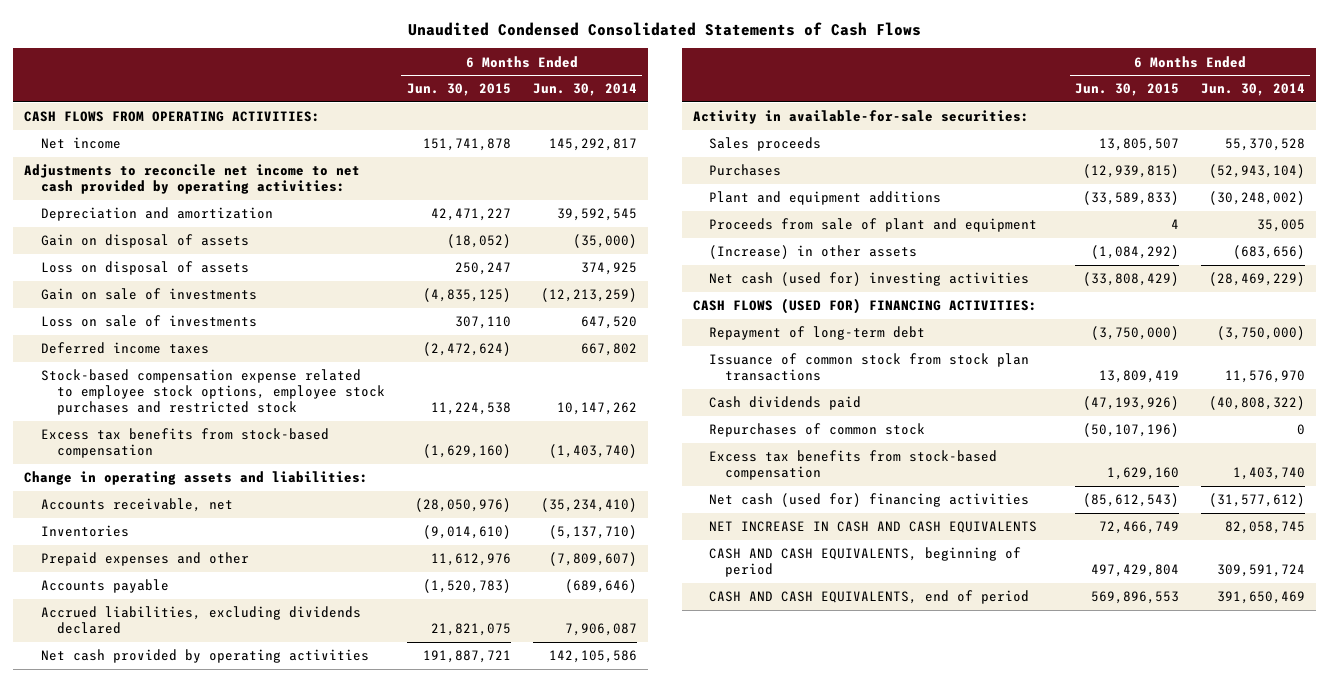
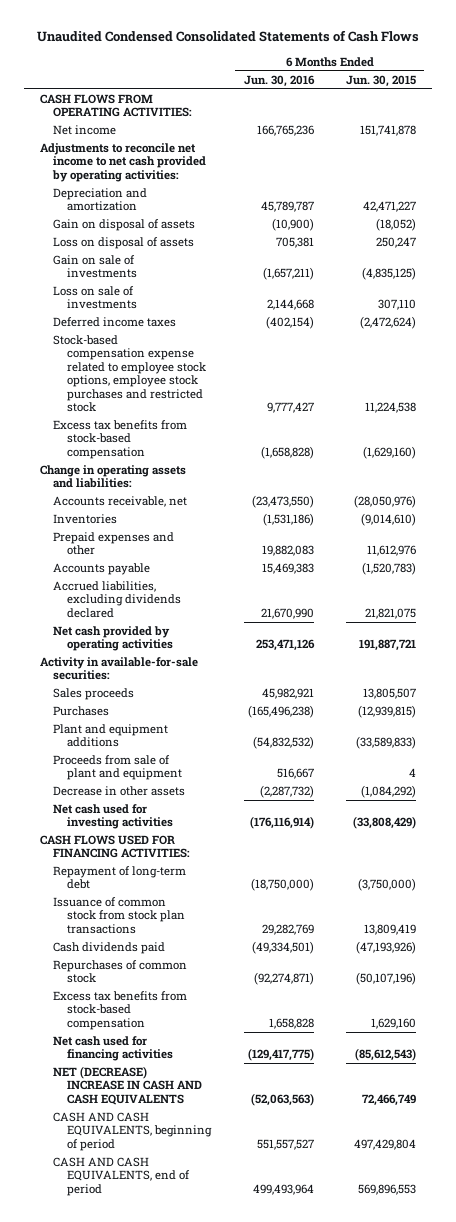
- | 6 Months Ended Jun. 30, 2015 | 6 Months Ended Jun. 30, 2014
+ | 6 Months Ended Jun. 30, 2016 | 6 Months Ended Jun. 30, 2015
- (Increase) in other assets | (1,084,292) | (683,656)
- Net cash (used for) investing activities | (33,808,429) | (28,469,229)
- CASH FLOWS (USED FOR) FINANCING ACTIVITIES:
+ Decrease in other assets | (2,287,732) | (1,084,292)
+ Net cash used for investing activities | (176,116,914) | (33,808,429)
+ CASH FLOWS USED FOR FINANCING ACTIVITIES:
- Net cash (used for) financing activities | (85,612,543) | (31,577,612)
- NET INCREASE IN CASH AND CASH EQUIVALENTS | 72,466,749 | 82,058,745
+ Net cash used for financing activities | (129,417,775) | (85,612,543)
+ NET (DECREASE) INCREASE IN CASH AND CASH EQUIVALENTS | (52,063,563) | 72,466,749

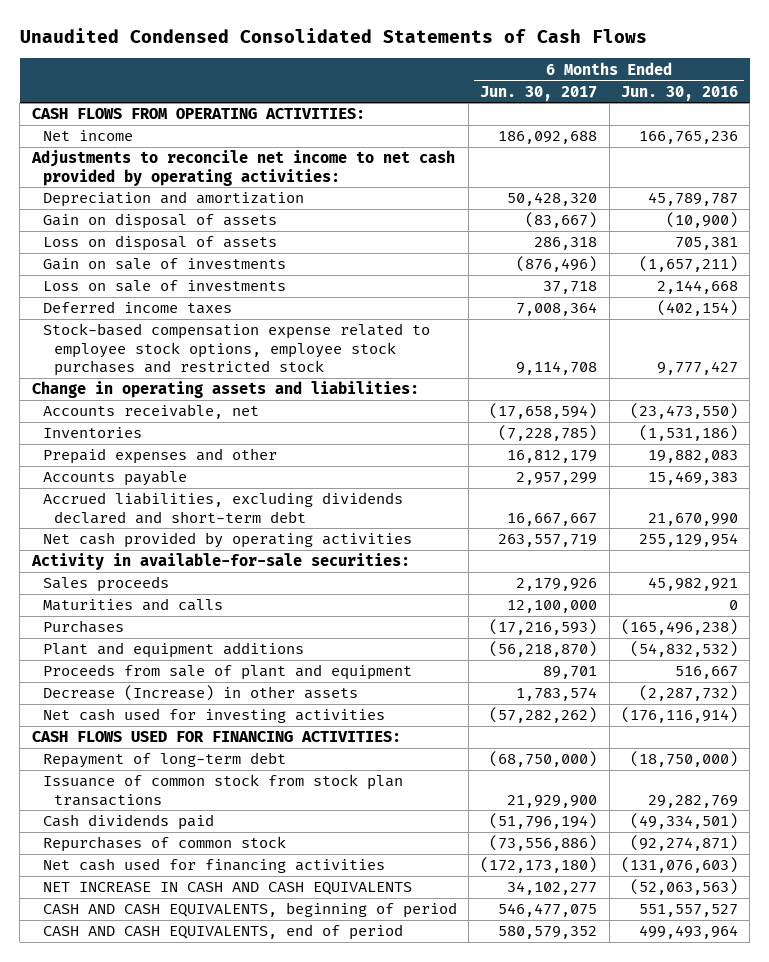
- | 6 Months Ended Jun. 30, 2016 | 6 Months Ended Jun. 30, 2015
+ | 6 Months Ended Jun. 30, 2017 | 6 Months Ended Jun. 30, 2016
- Excess tax benefits from stock-based compensation | (1,658,828) | (1,629,160)
- Accrued liabilities, excluding dividends declared | 21,670,990 | 21,821,075
- Net cash provided by operating activities | 253,471,126 | 191,887,721
+ Accrued liabilities, excluding dividends declared and short-term debt | 16,667,667 | 21,670,990
+ Net cash provided by operating activities | 263,557,719 | 255,129,954
+ Maturities and calls | 12,100,000 | 0
- Decrease in other assets | (2,287,732) | (1,084,292)
+ Decrease (Increase) in other assets | 1,783,574 | (2,287,732)
- Excess tax benefits from stock-based compensation | 1,658,828 | 1,629,160
- Net cash used for financing activities | (129,417,775) | (85,612,543)
- NET (DECREASE) INCREASE IN CASH AND CASH EQUIVALENTS | (52,063,563) | 72,466,749
+ Net cash used for financing activities | (172,173,180) | (131,076,603)
+ NET INCREASE IN CASH AND CASH EQUIVALENTS | 34,102,277 | (52,063,563)

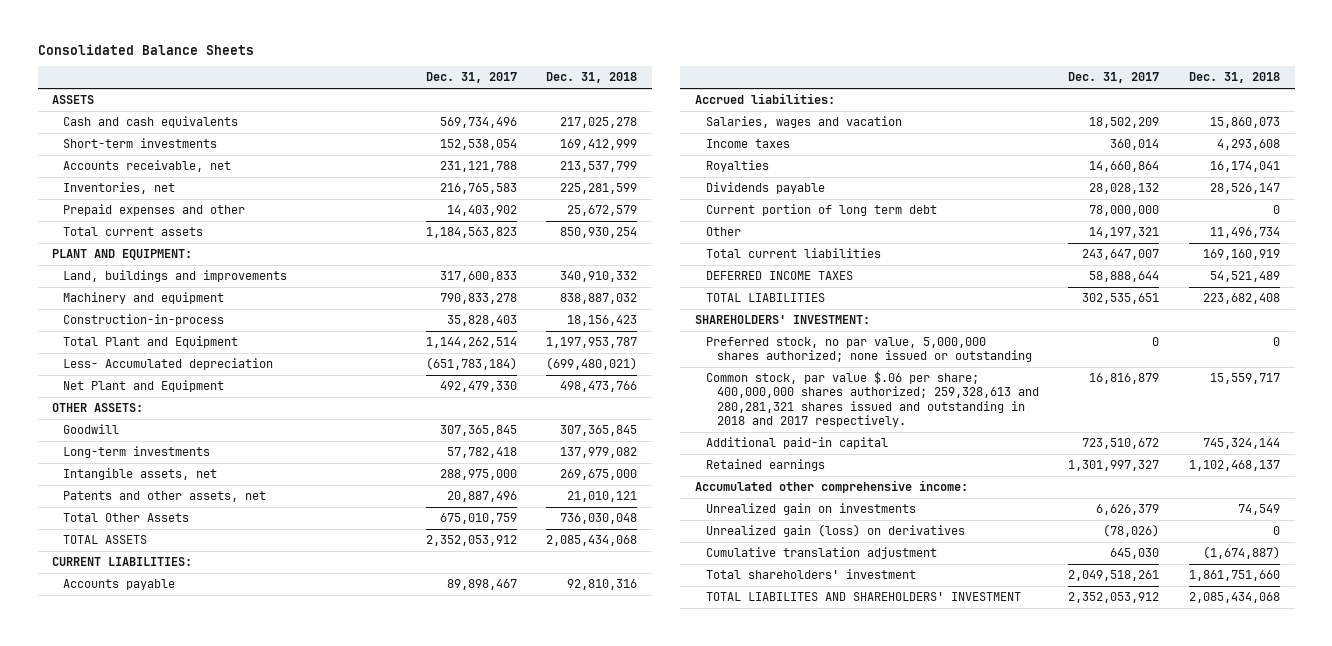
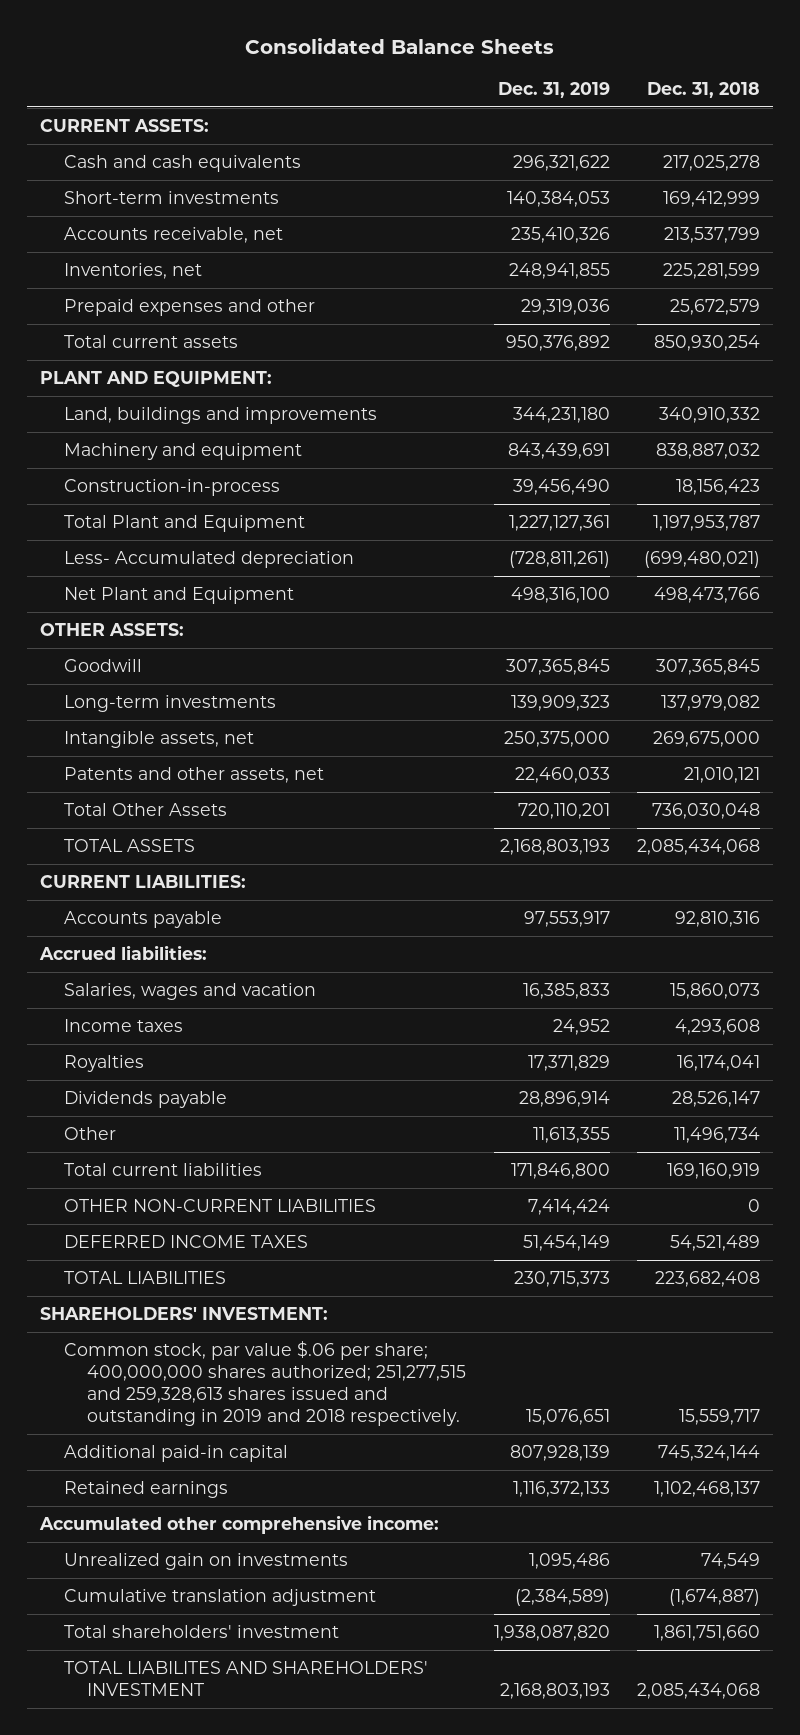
- | Dec. 31, 2017 | Dec. 31, 2018
+ | Dec. 31, 2019 | Dec. 31, 2018
- ASSETS
+ CURRENT ASSETS:
- Current portion of long term debt | 78,000,000 | 0
+ OTHER NON-CURRENT LIABILITIES | 7,414,424 | 0
- Preferred stock, no par value, 5,000,000 shares authorized; none issued or outstanding | 0 | 0
- Common stock, par value $.06 per share; 400,000,000 shares authorized; 259,328,613 and 280,281,321 shares issued and outstanding in 2018 and 2017 respectively. | 16,816,879 | 15,559,717
+ Common stock, par value $.06 per share; 400,000,000 shares authorized; 251,277,515 and 259,328,613 shares issued and outstanding in 2019 and 2018 respectively. | 15,076,651 | 15,559,717
- Unrealized gain (loss) on derivatives | (78,026) | 0

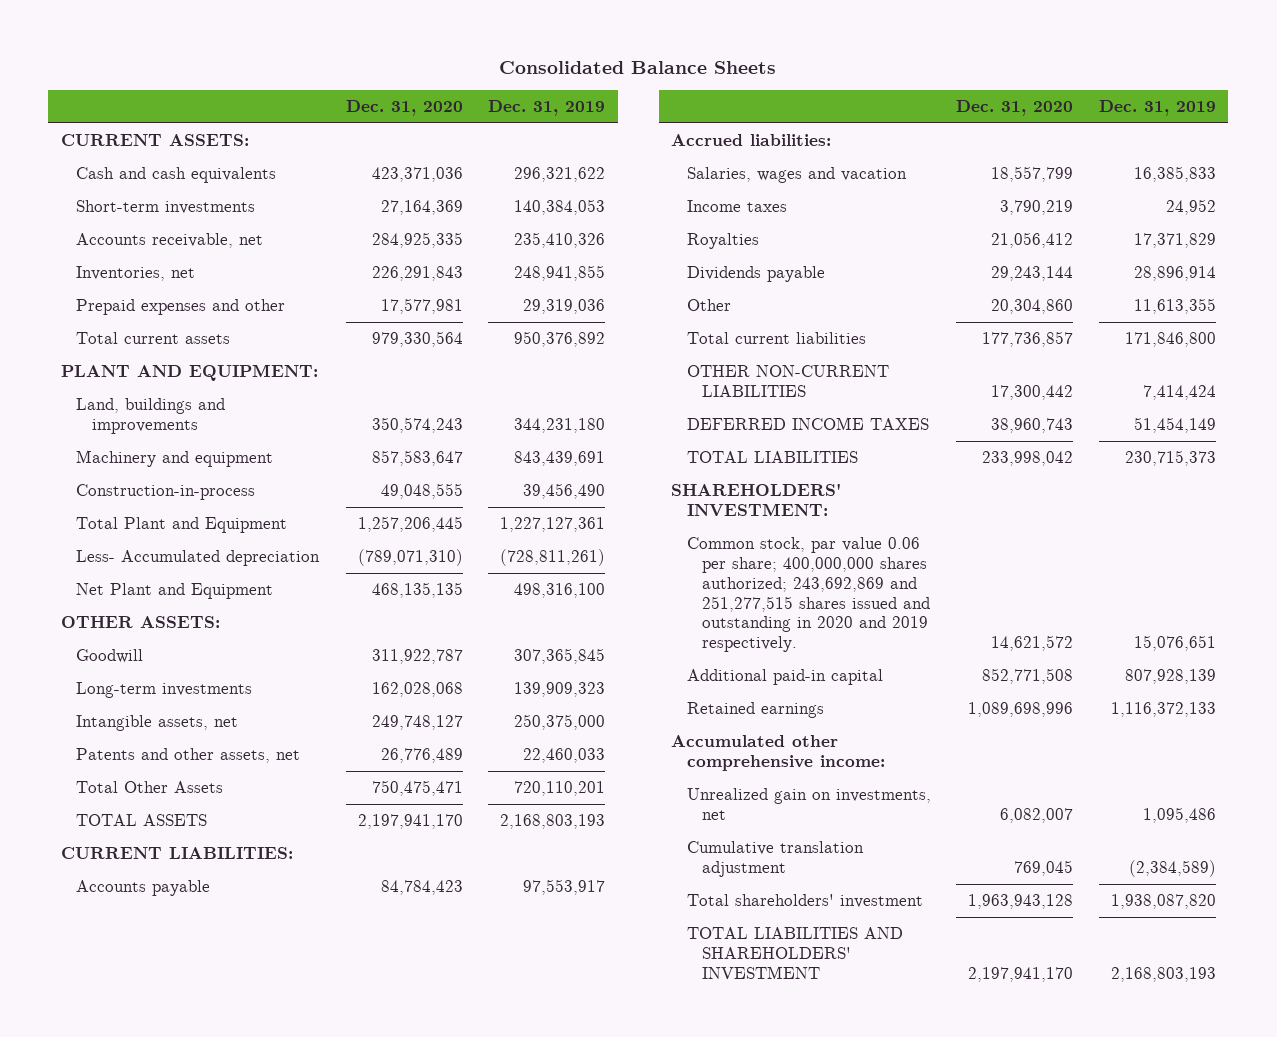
- | Dec. 31, 2019 | Dec. 31, 2018
+ | Dec. 31, 2020 | Dec. 31, 2019
- Common stock, par value $.06 per share; 400,000,000 shares authorized; 251,277,515 and 259,328,613 shares issued and outstanding in 2019 and 2018 respectively. | 15,076,651 | 15,559,717
+ Common stock, par value 0.06 per share; 400,000,000 shares authorized; 243,692,869 and 251,277,515 shares issued and outstanding in 2020 and 2019 respectively. | 14,621,572 | 15,076,651
- Unrealized gain on investments | 1,095,486 | 74,549
+ Unrealized gain on investments, net | 6,082,007 | 1,095,486
- TOTAL LIABILITES AND SHAREHOLDERS' INVESTMENT | 2,168,803,193 | 2,085,434,068
+ TOTAL LIABILITIES AND SHAREHOLDERS' INVESTMENT | 2,197,941,170 | 2,168,803,193

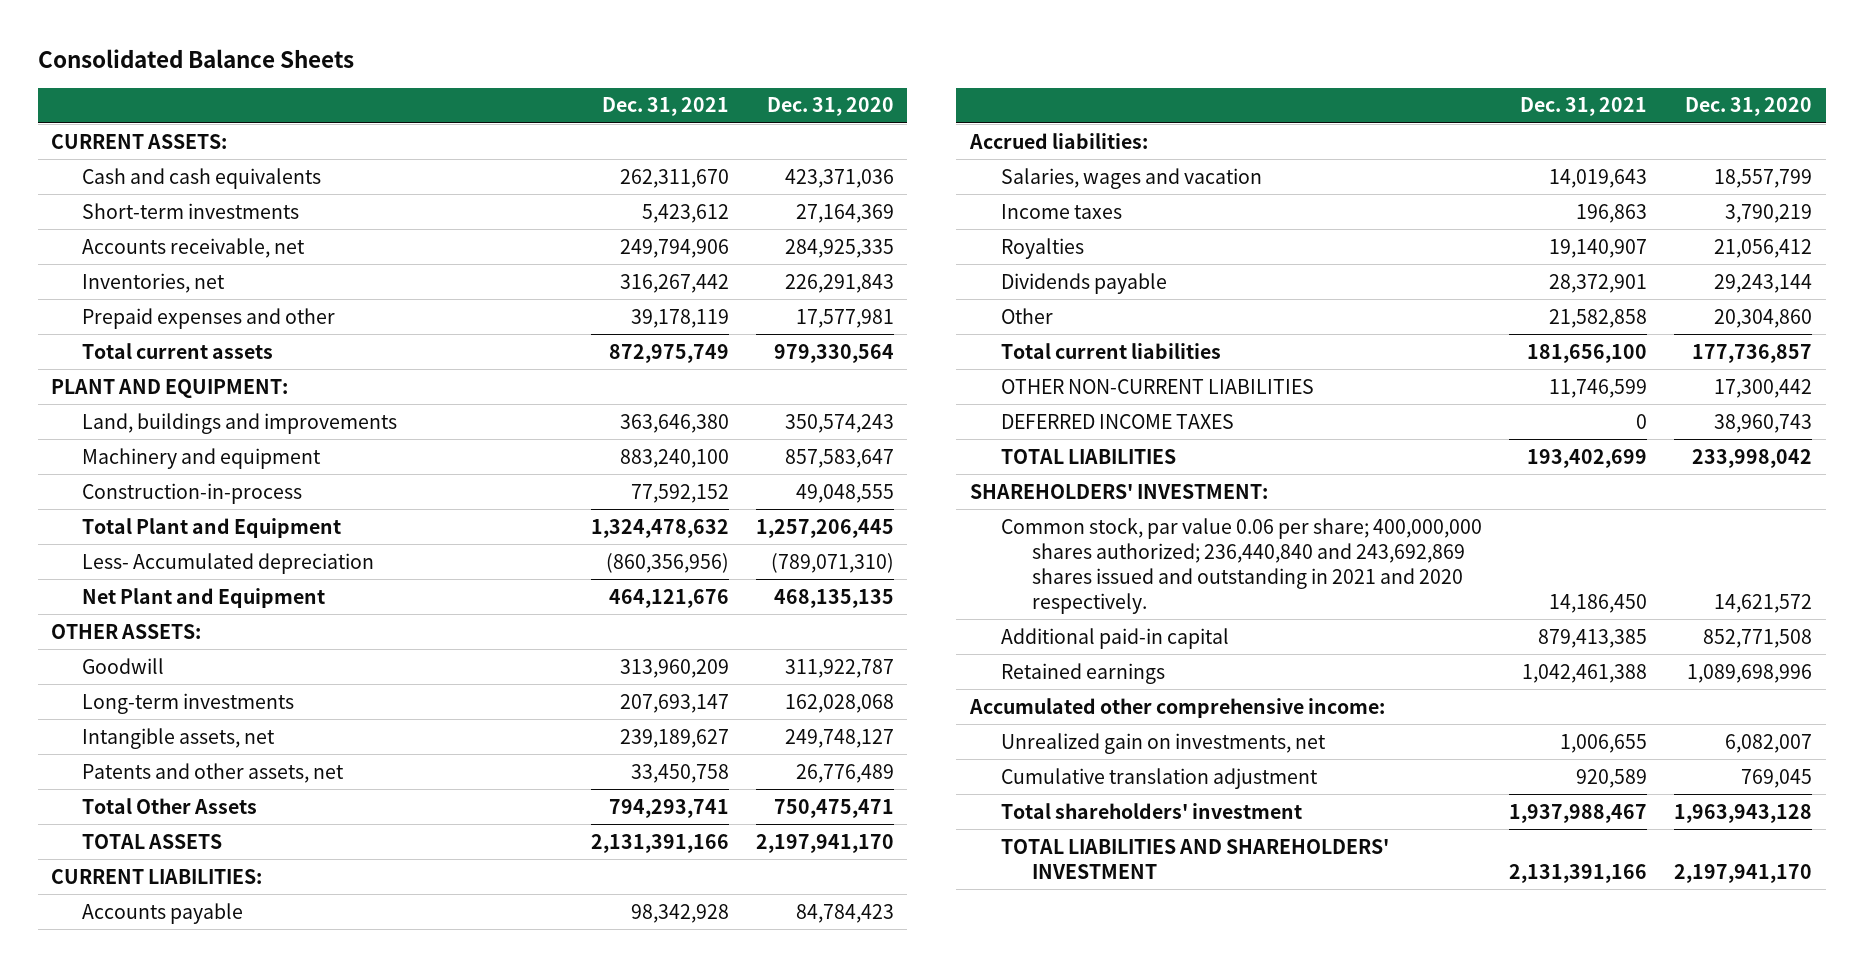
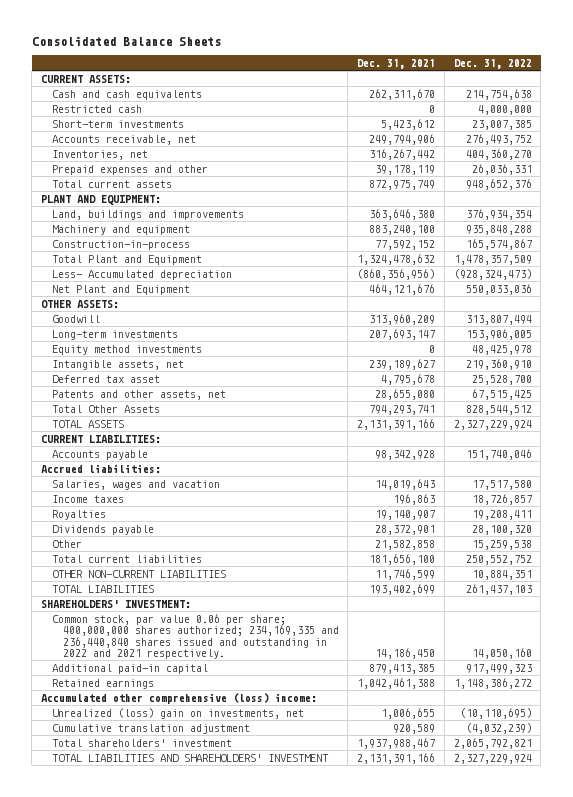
- | Dec. 31, 2021 | Dec. 31, 2020
+ | Dec. 31, 2021 | Dec. 31, 2022
+ Restricted cash | 0 | 4,000,000
+ Equity method investments | 0 | 48,425,978
- Patents and other assets, net | 33,450,758 | 26,776,489
+ Deferred tax asset | 4,795,678 | 25,528,700
+ Patents and other assets, net | 28,655,080 | 67,515,425
- DEFERRED INCOME TAXES | 0 | 38,960,743
- Common stock, par value 0.06 per share; 400,000,000 shares authorized; 236,440,840 and 243,692,869 shares issued and outstanding in 2021 and 2020 respectively. | 14,186,450 | 14,621,572
+ Common stock, par value 0.06 per share; 400,000,000 shares authorized; 234,169,335 and 236,440,840 shares issued and outstanding in 2022 and 2021 respectively. | 14,186,450 | 14,050,160
- Accumulated other comprehensive income:
- Unrealized gain on investments, net | 1,006,655 | 6,082,007
+ Accumulated other comprehensive (loss) income:
+ Unrealized (loss) gain on investments, net | 1,006,655 | (10,110,695)

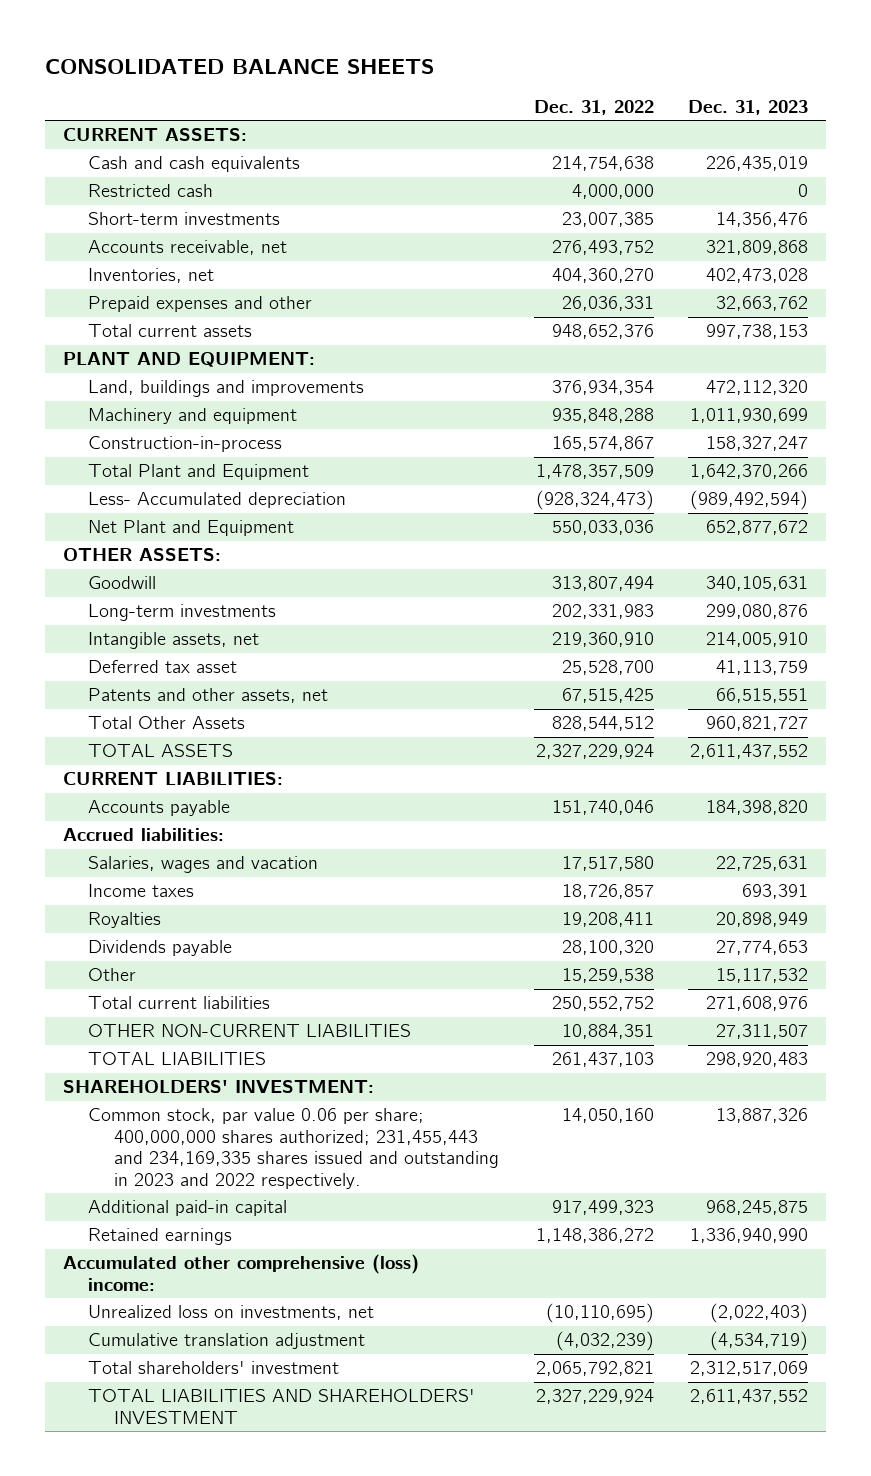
- Consolidated Balance Sheets
+ CONSOLIDATED BALANCE SHEETS
- | Dec. 31, 2021 | Dec. 31, 2022
+ | Dec. 31, 2022 | Dec. 31, 2023
- Long-term investments | 207,693,147 | 153,906,005
- Equity method investments | 0 | 48,425,978
+ Long-term investments | 202,331,983 | 299,080,876
- Common stock, par value 0.06 per share; 400,000,000 shares authorized; 234,169,335 and 236,440,840 shares issued and outstanding in 2022 and 2021 respectively. | 14,186,450 | 14,050,160
+ Common stock, par value 0.06 per share; 400,000,000 shares authorized; 231,455,443 and 234,169,335 shares issued and outstanding in 2023 and 2022 respectively. | 14,050,160 | 13,887,326
- Unrealized (loss) gain on investments, net | 1,006,655 | (10,110,695)
+ Unrealized loss on investments, net | (10,110,695) | (2,022,403)

